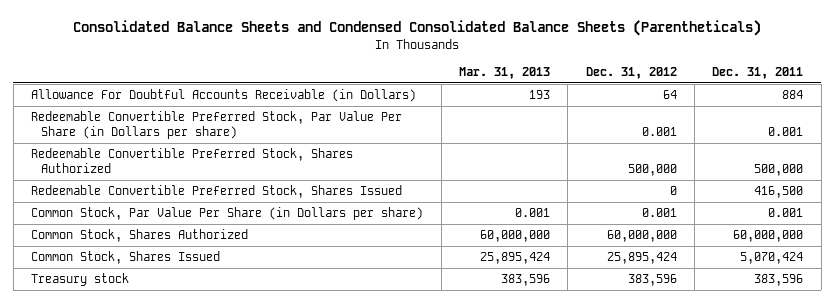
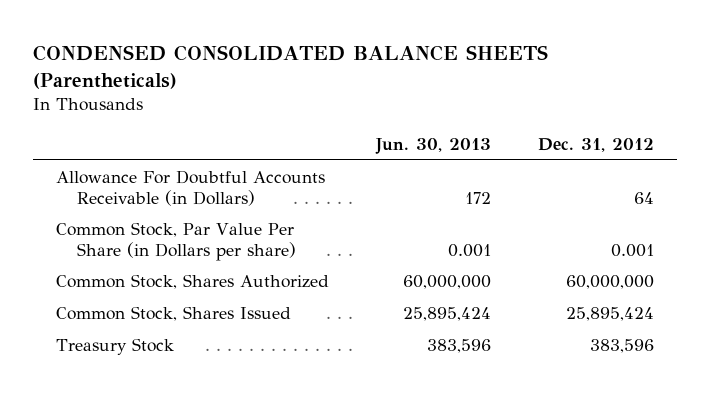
- Consolidated Balance Sheets and Condensed Consolidated Balance Sheets (Parentheticals)
+ CONDENSED CONSOLIDATED BALANCE SHEETS (Parentheticals)
- | Mar. 31, 2013 | Dec. 31, 2012 | Dec. 31, 2011
+ | Jun. 30, 2013 | Dec. 31, 2012
- Redeemable Convertible Preferred Stock, Par Value Per Share (in Dollars per share) | | 0.001 | 0.001
- Redeemable Convertible Preferred Stock, Shares Authorized | | 500,000 | 500,000
- Redeemable Convertible Preferred Stock, Shares Issued | | 0 | 416,500
- Treasury stock | 383,596 | 383,596 | 383,596
+ Treasury Stock | 383,596 | 383,596

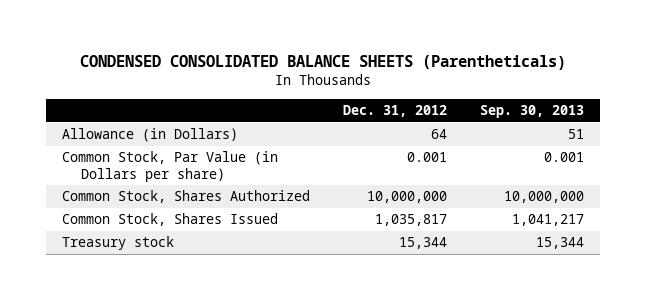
- | Jun. 30, 2013 | Dec. 31, 2012
+ | Dec. 31, 2012 | Sep. 30, 2013
- Allowance For Doubtful Accounts Receivable (in Dollars) | 172 | 64
- Common Stock, Par Value Per Share (in Dollars per share) | 0.001 | 0.001
- Common Stock, Shares Authorized | 60,000,000 | 60,000,000
- Common Stock, Shares Issued | 25,895,424 | 25,895,424
- Treasury Stock | 383,596 | 383,596
+ Allowance (in Dollars) | 64 | 51
+ Common Stock, Par Value (in Dollars per share) | 0.001 | 0.001
+ Common Stock, Shares Authorized | 10,000,000 | 10,000,000
+ Common Stock, Shares Issued | 1,035,817 | 1,041,217
+ Treasury stock | 15,344 | 15,344

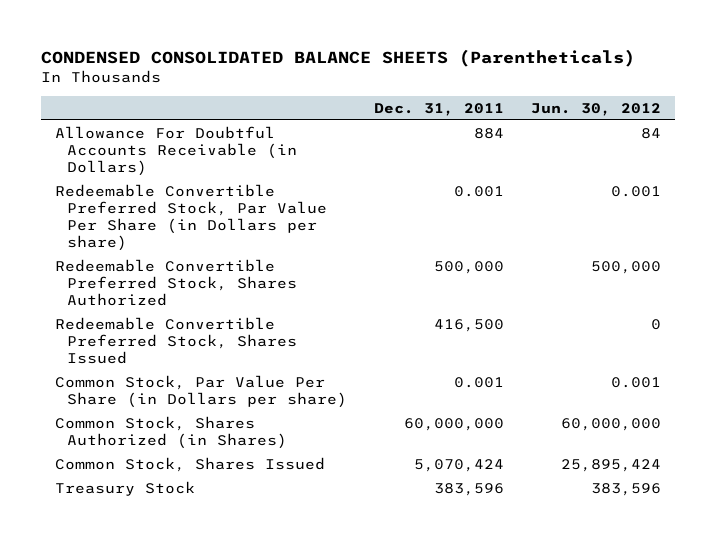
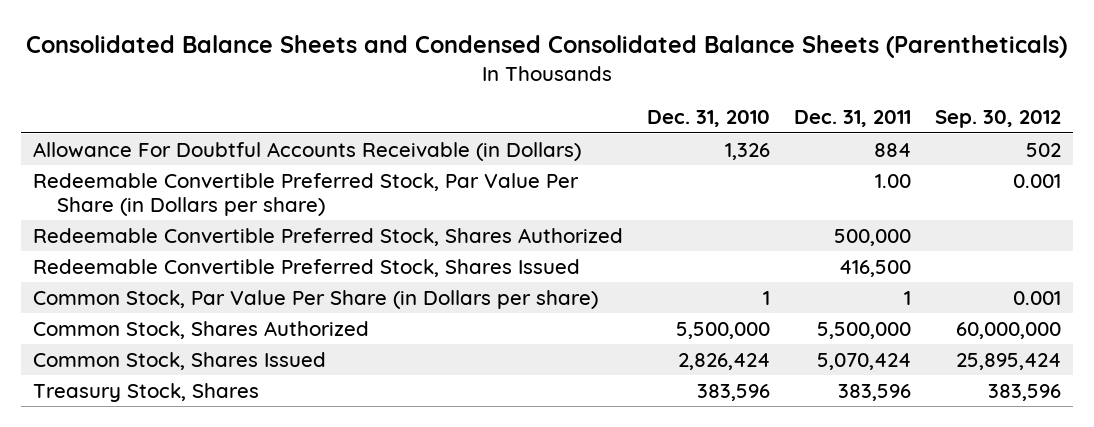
- CONDENSED CONSOLIDATED BALANCE SHEETS (Parentheticals)
+ Consolidated Balance Sheets and Condensed Consolidated Balance Sheets (Parentheticals)
- | Dec. 31, 2011 | Jun. 30, 2012
+ | Dec. 31, 2010 | Dec. 31, 2011 | Sep. 30, 2012
- Redeemable Convertible Preferred Stock, Par Value Per Share (in Dollars per share) | 0.001 | 0.001
+ Redeemable Convertible Preferred Stock, Par Value Per Share (in Dollars per share) | | 1.00 | 0.001
- Common Stock, Par Value Per Share (in Dollars per share) | 0.001 | 0.001
- Common Stock, Shares Authorized (in Shares) | 60,000,000 | 60,000,000
+ Common Stock, Par Value Per Share (in Dollars per share) | 1 | 1 | 0.001
+ Common Stock, Shares Authorized | 5,500,000 | 5,500,000 | 60,000,000
- Treasury Stock | 383,596 | 383,596
+ Treasury Stock, Shares | 383,596 | 383,596 | 383,596

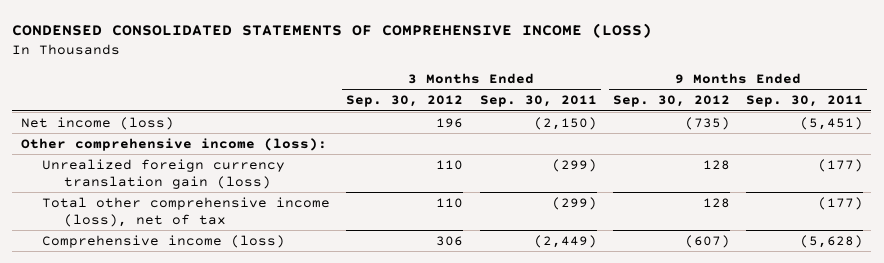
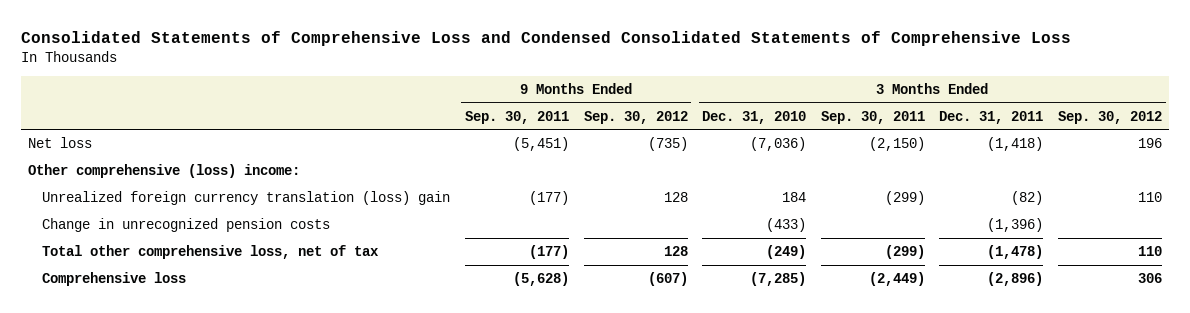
- CONDENSED CONSOLIDATED STATEMENTS OF COMPREHENSIVE INCOME (LOSS)
+ Consolidated Statements of Comprehensive Loss and Condensed Consolidated Statements of Comprehensive Loss
- | 3 Months Ended Sep. 30, 2012 | 3 Months Ended Sep. 30, 2011 | 9 Months Ended Sep. 30, 2012 | 9 Months Ended Sep. 30, 2011
+ | 9 Months Ended Sep. 30, 2011 | 9 Months Ended Sep. 30, 2012 | 3 Months Ended Dec. 31, 2010 | 3 Months Ended Sep. 30, 2011 | 3 Months Ended Dec. 31, 2011 | 3 Months Ended Sep. 30, 2012
- Net income (loss) | 196 | (2,150) | (735) | (5,451)
- Other comprehensive income (loss):
- Unrealized foreign currency translation gain (loss) | 110 | (299) | 128 | (177)
- Total other comprehensive income (loss), net of tax | 110 | (299) | 128 | (177)
- Comprehensive income (loss) | 306 | (2,449) | (607) | (5,628)
+ Net loss | (5,451) | (735) | (7,036) | (2,150) | (1,418) | 196
+ Other comprehensive (loss) income:
+ Unrealized foreign currency translation (loss) gain | (177) | 128 | 184 | (299) | (82) | 110
+ Change in unrecognized pension costs | | | (433) | | (1,396) |
+ Total other comprehensive loss, net of tax | (177) | 128 | (249) | (299) | (1,478) | 110
+ Comprehensive loss | (5,628) | (607) | (7,285) | (2,449) | (2,896) | 306

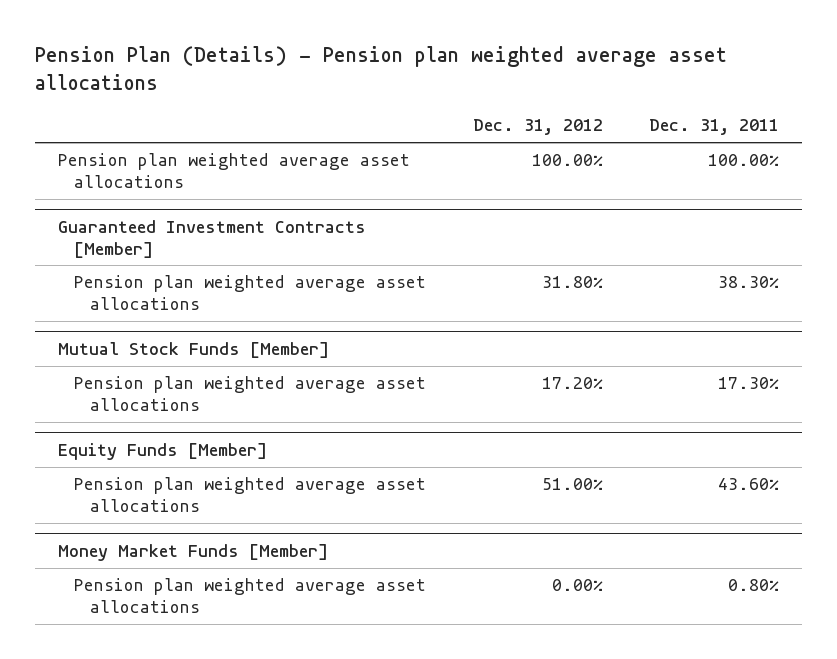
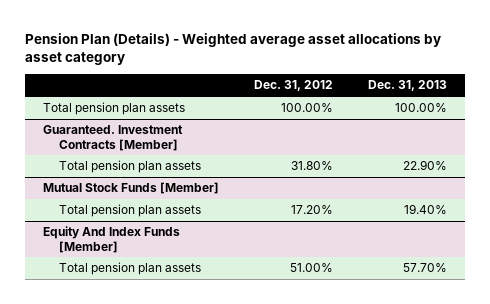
- Pension Plan (Details) - Pension plan weighted average asset allocations
+ Pension Plan (Details) - Weighted average asset allocations by asset category
- | Dec. 31, 2012 | Dec. 31, 2011
+ | Dec. 31, 2012 | Dec. 31, 2013
- Pension plan weighted average asset allocations | 100.00% | 100.00%
- Guaranteed Investment Contracts [Member]
- Pension plan weighted average asset allocations | 31.80% | 38.30%
+ Total pension plan assets | 100.00% | 100.00%
+ Guaranteed. Investment Contracts [Member]
+ Total pension plan assets | 31.80% | 22.90%
@ Mutual Stock Funds [Member]
- Pension plan weighted average asset allocations | 17.20% | 17.30%
- Equity Funds [Member]
- Pension plan weighted average asset allocations | 51.00% | 43.60%
- Money Market Funds [Member]
- Pension plan weighted average asset allocations | 0.00% | 0.80%
@ Mutual Stock Funds [Member]
+ Total pension plan assets | 17.20% | 19.40%
+ Equity And Index Funds [Member]
+ Total pension plan assets | 51.00% | 57.70%

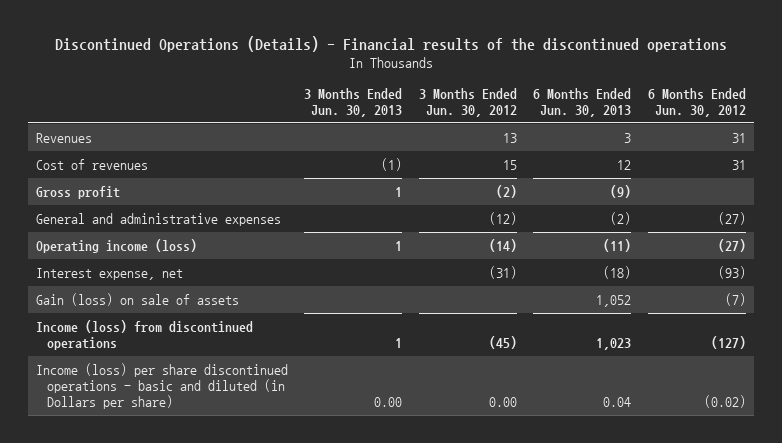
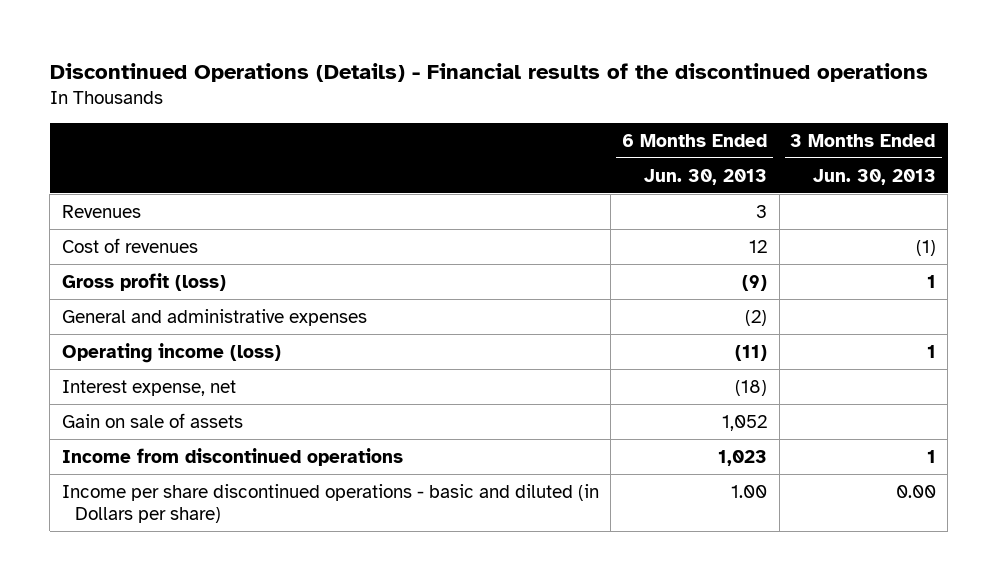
- | 3 Months Ended Jun. 30, 2013 | 3 Months Ended Jun. 30, 2012 | 6 Months Ended Jun. 30, 2013 | 6 Months Ended Jun. 30, 2012
+ | 6 Months Ended Jun. 30, 2013 | 3 Months Ended Jun. 30, 2013
- Gross profit | 1 | (2) | (9) |
+ Gross profit (loss) | (9) | 1
- Gain (loss) on sale of assets | | | 1,052 | (7)
- Income (loss) from discontinued operations | 1 | (45) | 1,023 | (127)
- Income (loss) per share discontinued operations - basic and diluted (in Dollars per share) | 0.00 | 0.00 | 0.04 | (0.02)
+ Gain on sale of assets | 1,052 |
+ Income from discontinued operations | 1,023 | 1
+ Income per share discontinued operations - basic and diluted (in Dollars per share) | 1.00 | 0.00

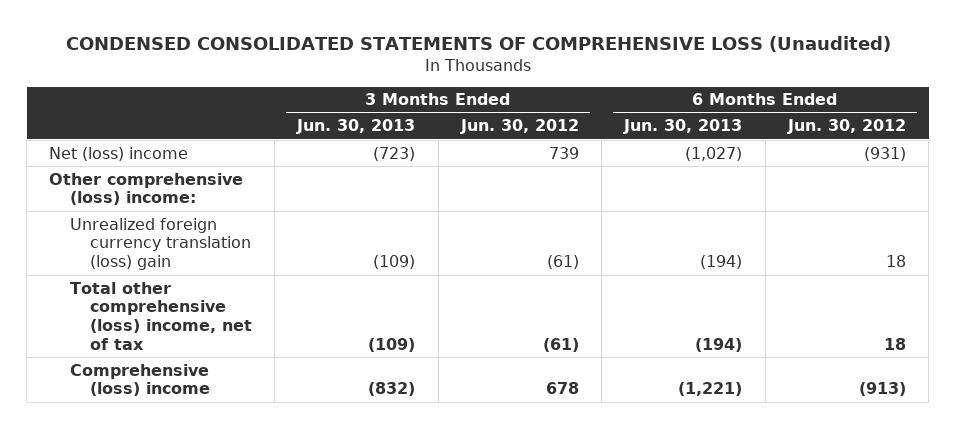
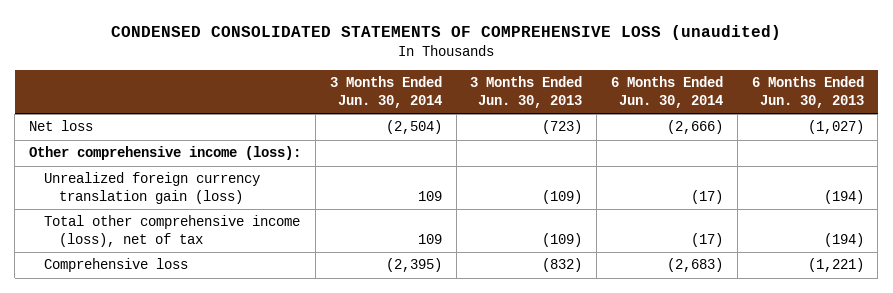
- CONDENSED CONSOLIDATED STATEMENTS OF COMPREHENSIVE LOSS (Unaudited)
+ CONDENSED CONSOLIDATED STATEMENTS OF COMPREHENSIVE LOSS (unaudited)
- | 3 Months Ended Jun. 30, 2013 | 3 Months Ended Jun. 30, 2012 | 6 Months Ended Jun. 30, 2013 | 6 Months Ended Jun. 30, 2012
+ | 3 Months Ended Jun. 30, 2014 | 3 Months Ended Jun. 30, 2013 | 6 Months Ended Jun. 30, 2014 | 6 Months Ended Jun. 30, 2013
- Net (loss) income | (723) | 739 | (1,027) | (931)
- Other comprehensive (loss) income:
- Unrealized foreign currency translation (loss) gain | (109) | (61) | (194) | 18
- Total other comprehensive (loss) income, net of tax | (109) | (61) | (194) | 18
- Comprehensive (loss) income | (832) | 678 | (1,221) | (913)
+ Net loss | (2,504) | (723) | (2,666) | (1,027)
+ Other comprehensive income (loss):
+ Unrealized foreign currency translation gain (loss) | 109 | (109) | (17) | (194)
+ Total other comprehensive income (loss), net of tax | 109 | (109) | (17) | (194)
+ Comprehensive loss | (2,395) | (832) | (2,683) | (1,221)

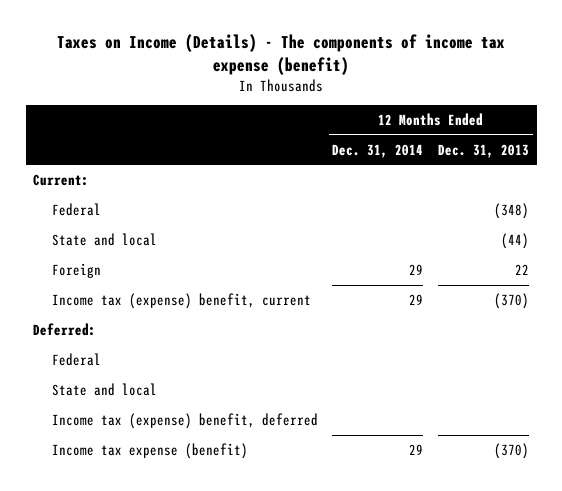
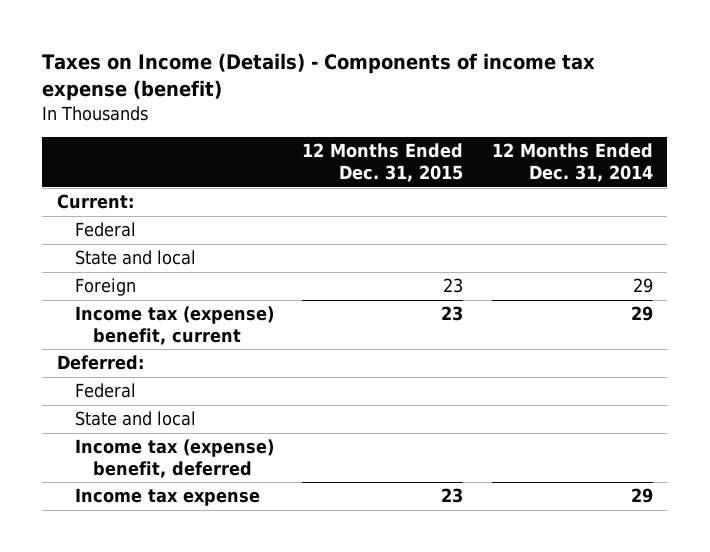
- Taxes on Income (Details) - The components of income tax expense (benefit)
+ Taxes on Income (Details) - Components of income tax expense (benefit)
- | 12 Months Ended Dec. 31, 2014 | 12 Months Ended Dec. 31, 2013
+ | 12 Months Ended Dec. 31, 2015 | 12 Months Ended Dec. 31, 2014
- Income tax expense (benefit) | 29 | (370)
+ Income tax expense | 23 | 29

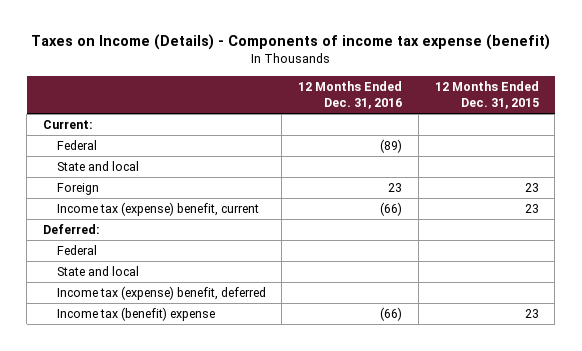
- | 12 Months Ended Dec. 31, 2015 | 12 Months Ended Dec. 31, 2014
+ | 12 Months Ended Dec. 31, 2016 | 12 Months Ended Dec. 31, 2015
- Income tax expense | 23 | 29
+ Income tax (benefit) expense | (66) | 23

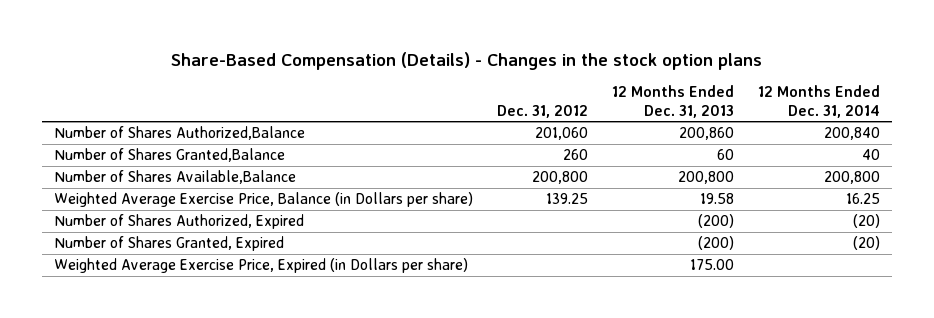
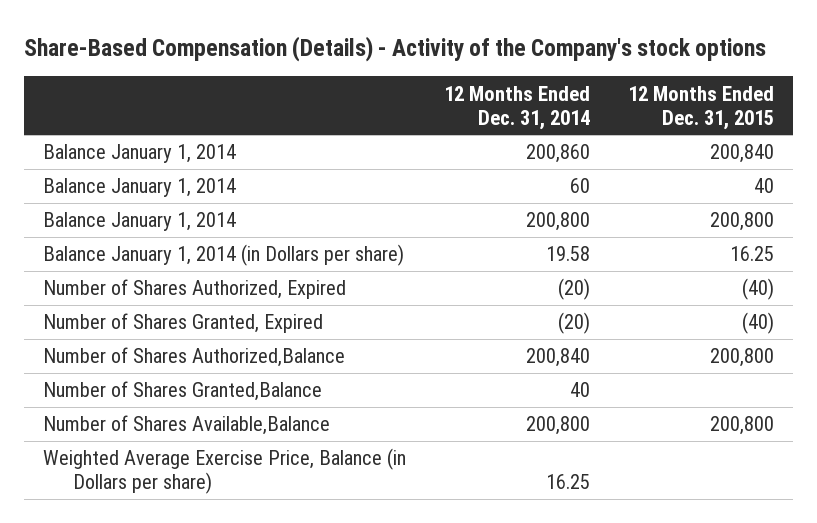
- Share-Based Compensation (Details) - Changes in the stock option plans
+ Share-Based Compensation (Details) - Activity of the Company's stock options
- | Dec. 31, 2012 | 12 Months Ended Dec. 31, 2013 | 12 Months Ended Dec. 31, 2014
+ | 12 Months Ended Dec. 31, 2014 | 12 Months Ended Dec. 31, 2015
+ Balance January 1, 2014 | 200,860 | 200,840
+ Balance January 1, 2014 | 60 | 40
+ Balance January 1, 2014 | 200,800 | 200,800
+ Balance January 1, 2014 (in Dollars per share) | 19.58 | 16.25
moved up: Number of Shares Authorized, Expired | (20) | (40)
moved up: Number of Shares Granted, Expired | (20) | (40)
- Weighted Average Exercise Price, Expired (in Dollars per share) | | 175.00 |

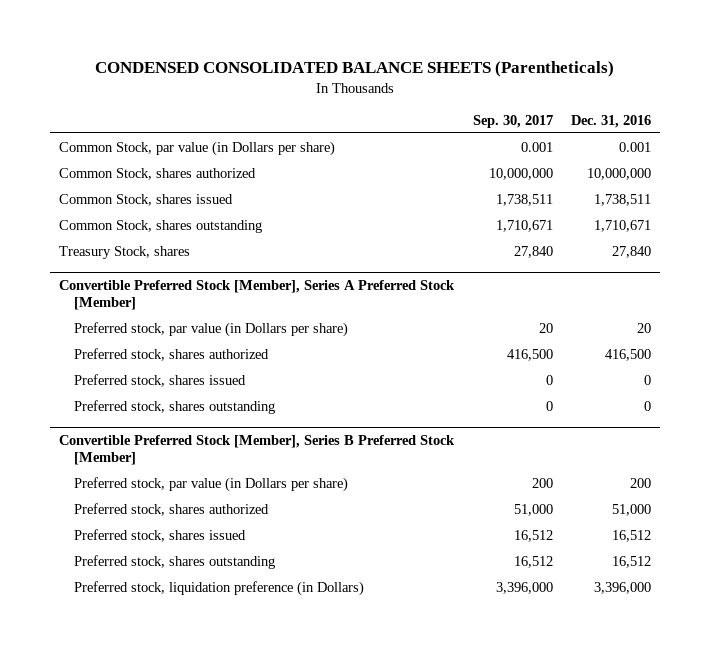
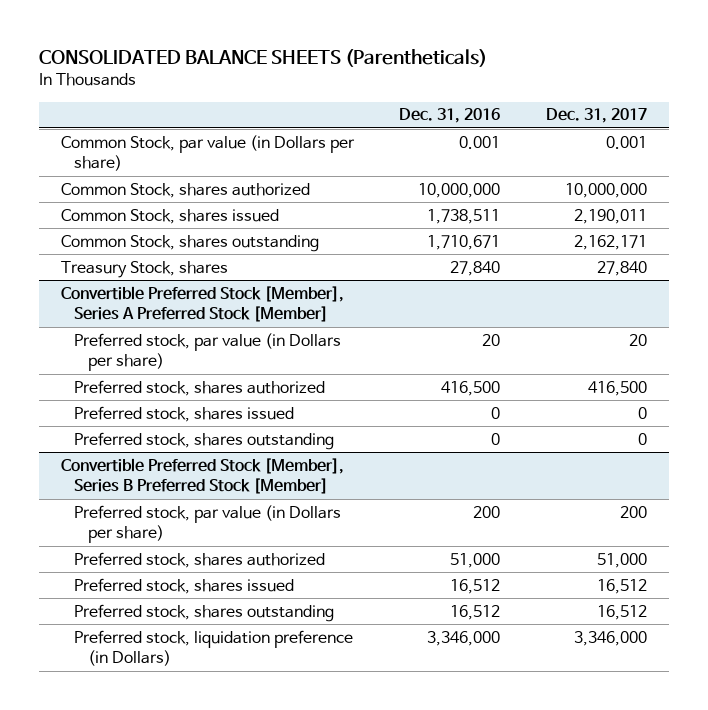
- CONDENSED CONSOLIDATED BALANCE SHEETS (Parentheticals)
+ CONSOLIDATED BALANCE SHEETS (Parentheticals)
- | Sep. 30, 2017 | Dec. 31, 2016
+ | Dec. 31, 2016 | Dec. 31, 2017
@ Convertible Preferred Stock [Member], Series B Preferred Stock [Member]
- Preferred stock, liquidation preference (in Dollars) | 3,396,000 | 3,396,000
+ Preferred stock, liquidation preference (in Dollars) | 3,346,000 | 3,346,000

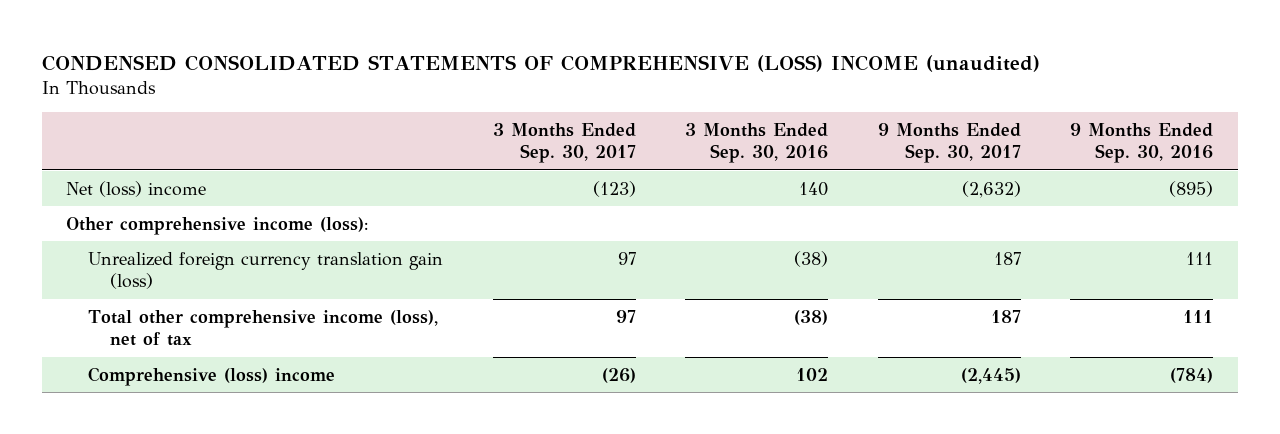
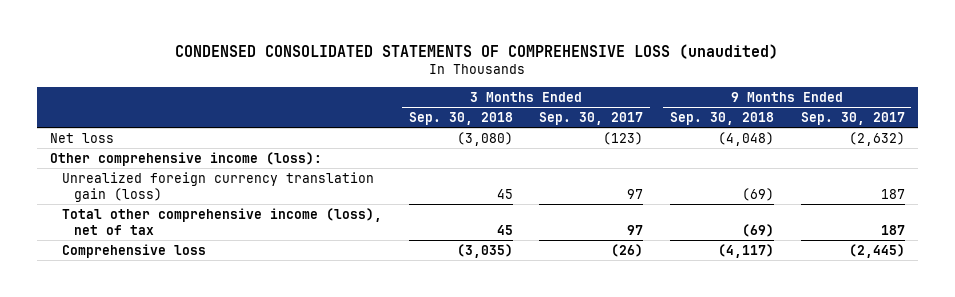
- CONDENSED CONSOLIDATED STATEMENTS OF COMPREHENSIVE (LOSS) INCOME (unaudited)
+ CONDENSED CONSOLIDATED STATEMENTS OF COMPREHENSIVE LOSS (unaudited)
- | 3 Months Ended Sep. 30, 2017 | 3 Months Ended Sep. 30, 2016 | 9 Months Ended Sep. 30, 2017 | 9 Months Ended Sep. 30, 2016
+ | 3 Months Ended Sep. 30, 2018 | 3 Months Ended Sep. 30, 2017 | 9 Months Ended Sep. 30, 2018 | 9 Months Ended Sep. 30, 2017
- Net (loss) income | (123) | 140 | (2,632) | (895)
+ Net loss | (3,080) | (123) | (4,048) | (2,632)
- Comprehensive (loss) income | (26) | 102 | (2,445) | (784)
+ Comprehensive loss | (3,035) | (26) | (4,117) | (2,445)

